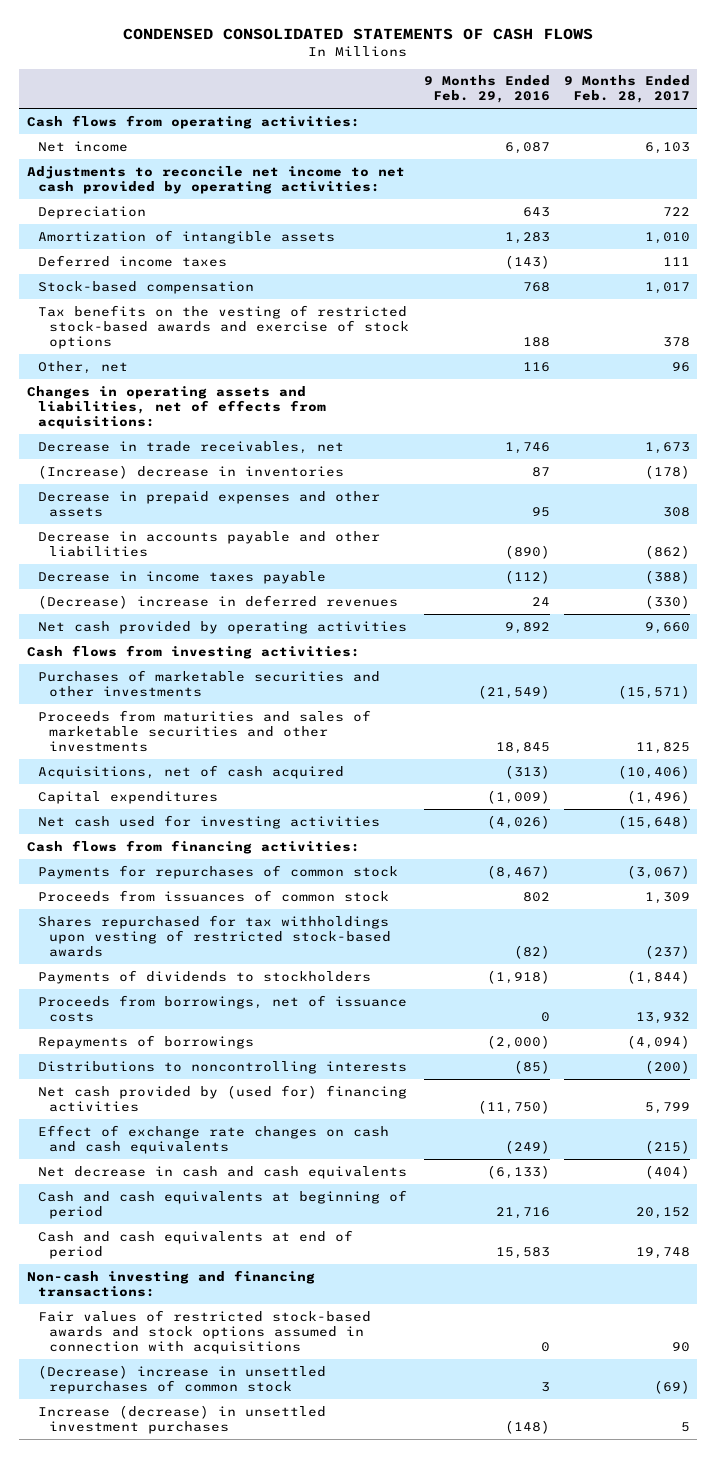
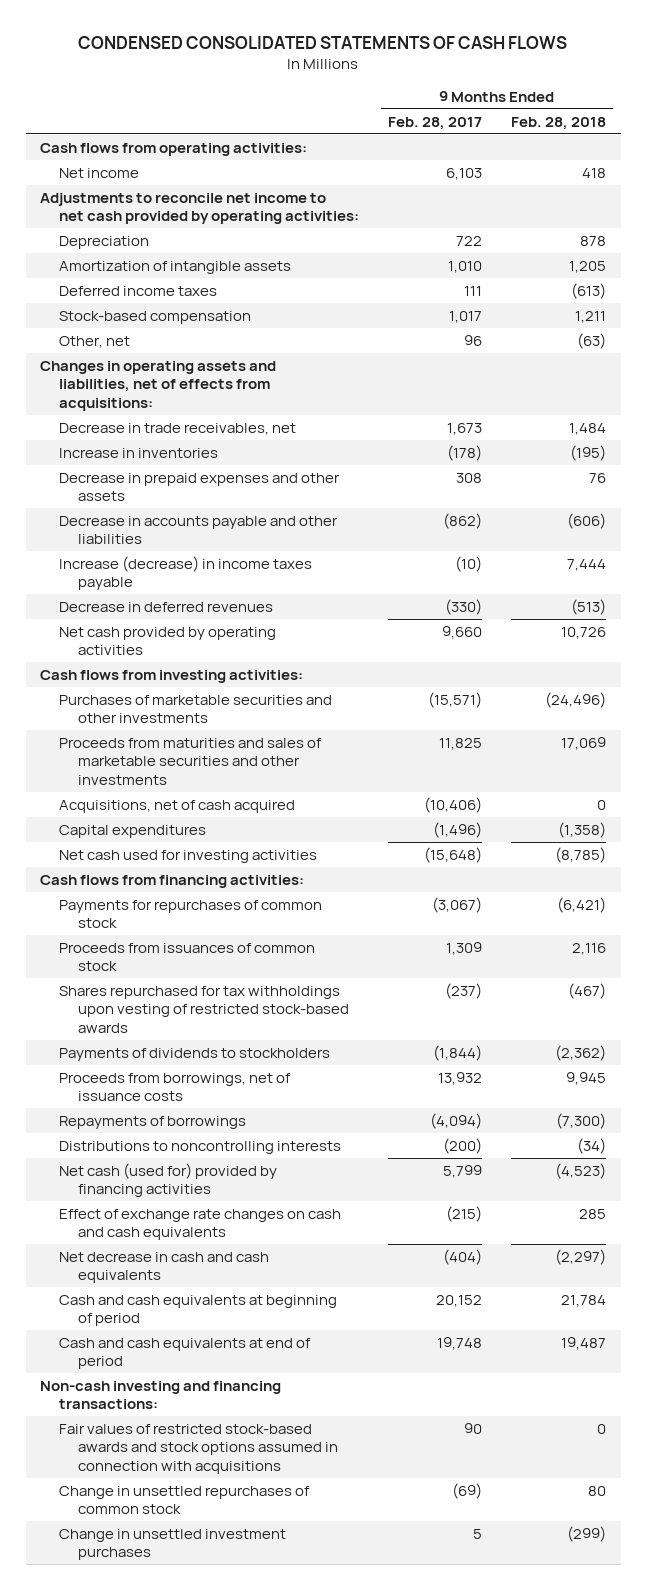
- | 9 Months Ended Feb. 29, 2016 | 9 Months Ended Feb. 28, 2017
+ | 9 Months Ended Feb. 28, 2017 | 9 Months Ended Feb. 28, 2018
- Tax benefits on the vesting of restricted stock-based awards and exercise of stock options | 188 | 378
- (Increase) decrease in inventories | 87 | (178)
+ Increase in inventories | (178) | (195)
- Decrease in income taxes payable | (112) | (388)
- (Decrease) increase in deferred revenues | 24 | (330)
+ Increase (decrease) in income taxes payable | (10) | 7,444
+ Decrease in deferred revenues | (330) | (513)
- Net cash provided by (used for) financing activities | (11,750) | 5,799
+ Net cash (used for) provided by financing activities | 5,799 | (4,523)
- (Decrease) increase in unsettled repurchases of common stock | 3 | (69)
- Increase (decrease) in unsettled investment purchases | (148) | 5
+ Change in unsettled repurchases of common stock | (69) | 80
+ Change in unsettled investment purchases | 5 | (299)

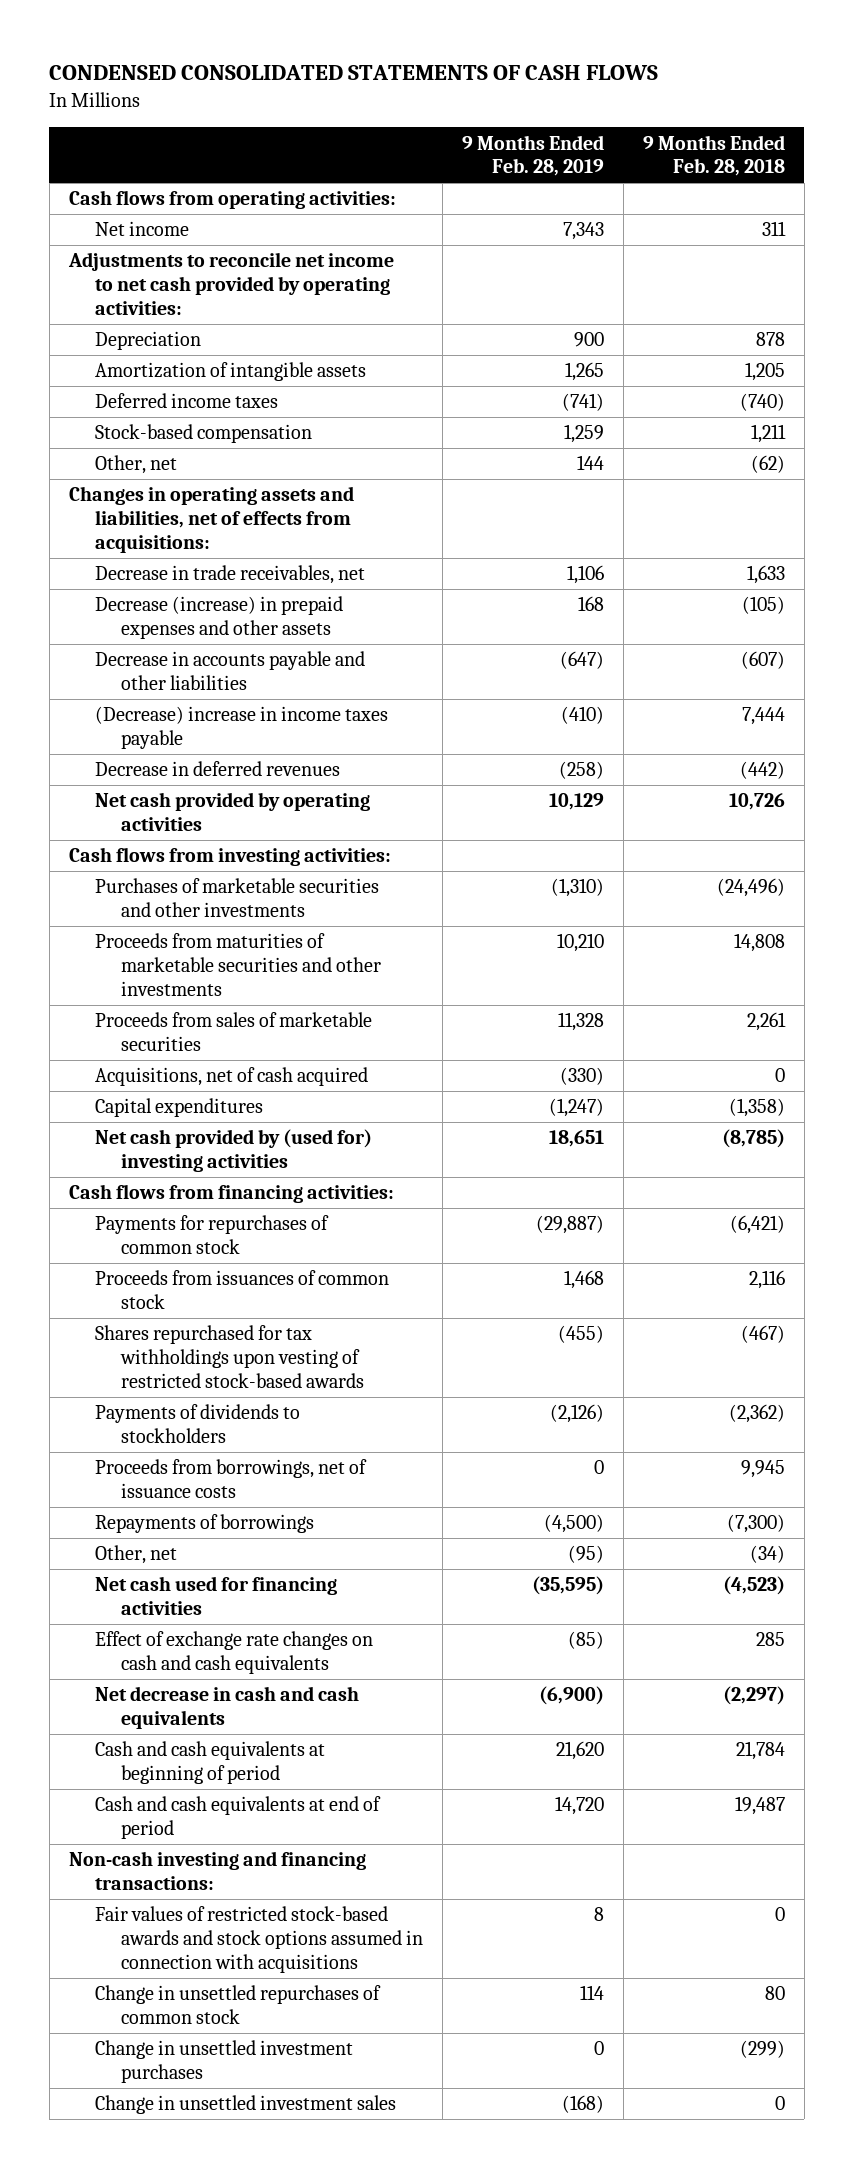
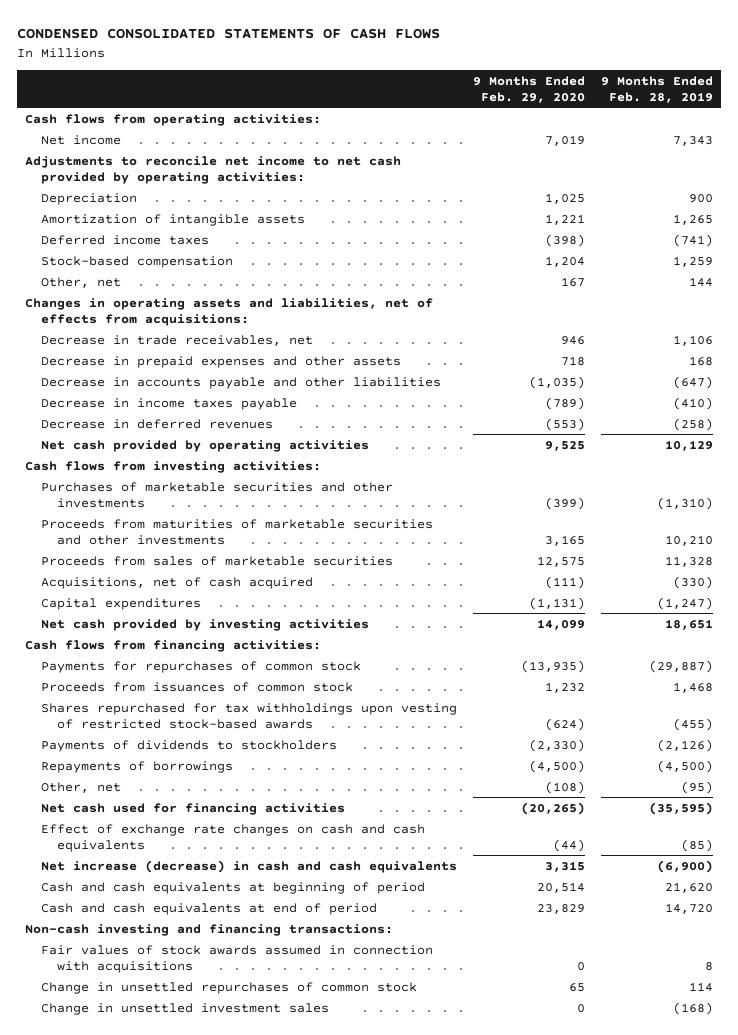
- | 9 Months Ended Feb. 28, 2019 | 9 Months Ended Feb. 28, 2018
+ | 9 Months Ended Feb. 29, 2020 | 9 Months Ended Feb. 28, 2019
- Decrease (increase) in prepaid expenses and other assets | 168 | (105)
+ Decrease in prepaid expenses and other assets | 718 | 168
- (Decrease) increase in income taxes payable | (410) | 7,444
+ Decrease in income taxes payable | (789) | (410)
- Net cash provided by (used for) investing activities | 18,651 | (8,785)
+ Net cash provided by investing activities | 14,099 | 18,651
- Proceeds from borrowings, net of issuance costs | 0 | 9,945
- Net decrease in cash and cash equivalents | (6,900) | (2,297)
+ Net increase (decrease) in cash and cash equivalents | 3,315 | (6,900)
- Fair values of restricted stock-based awards and stock options assumed in connection with acquisitions | 8 | 0
+ Fair values of stock awards assumed in connection with acquisitions | 0 | 8
- Change in unsettled investment purchases | 0 | (299)

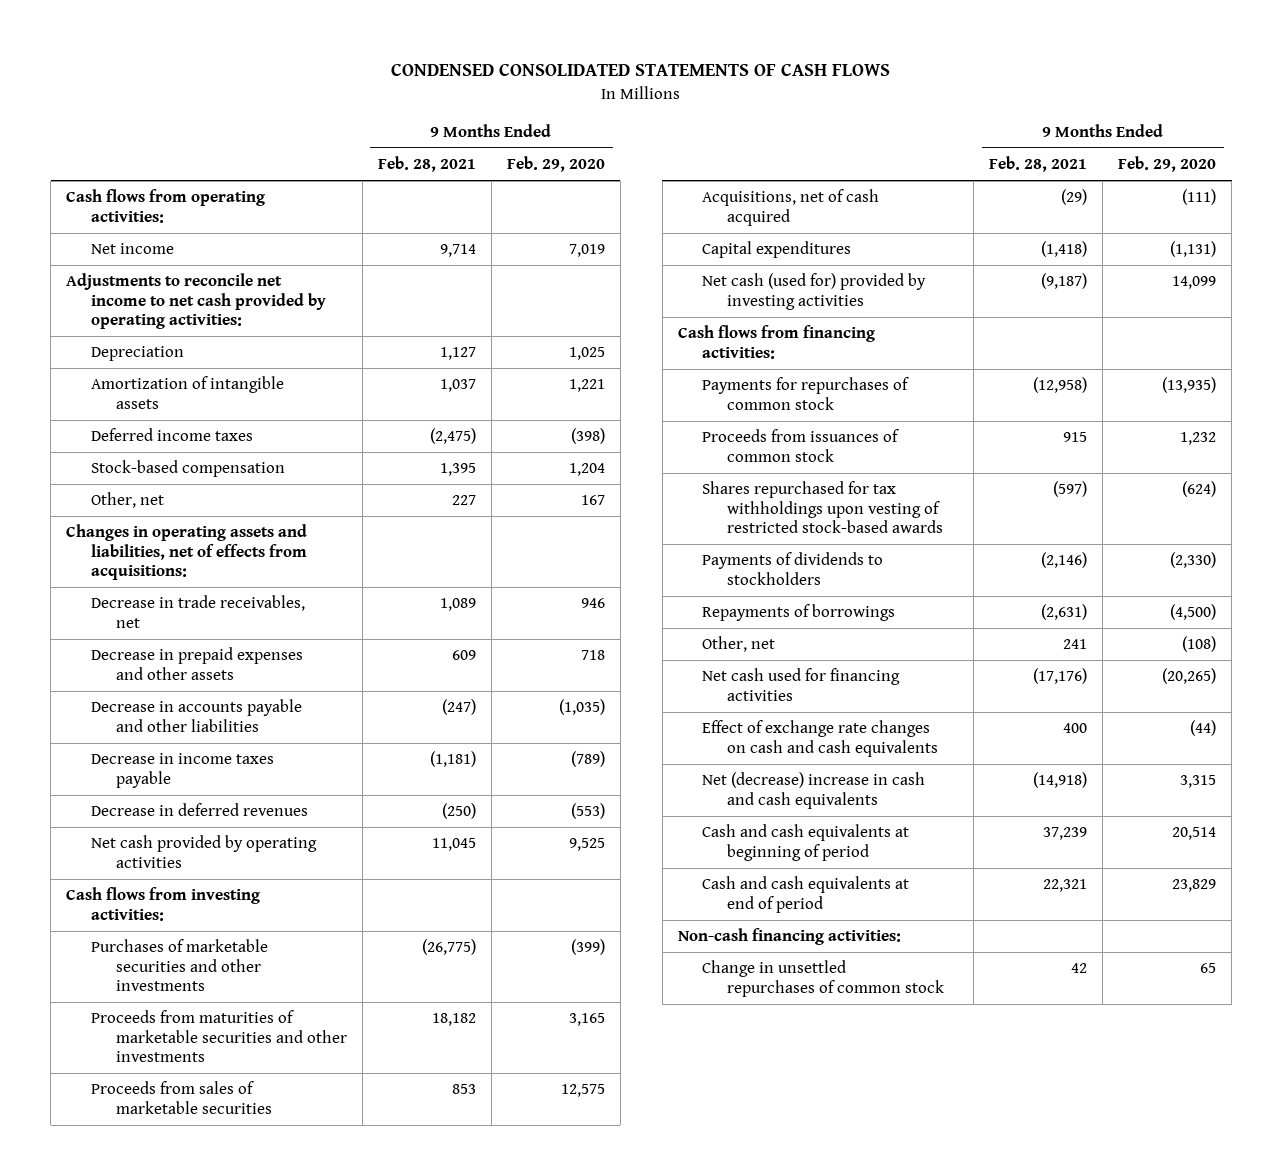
- | 9 Months Ended Feb. 29, 2020 | 9 Months Ended Feb. 28, 2019
+ | 9 Months Ended Feb. 28, 2021 | 9 Months Ended Feb. 29, 2020
- Net cash provided by investing activities | 14,099 | 18,651
+ Net cash (used for) provided by investing activities | (9,187) | 14,099
- Net increase (decrease) in cash and cash equivalents | 3,315 | (6,900)
+ Net (decrease) increase in cash and cash equivalents | (14,918) | 3,315
- Non-cash investing and financing transactions:
- Fair values of stock awards assumed in connection with acquisitions | 0 | 8
+ Non-cash financing activities:
- Change in unsettled investment sales | 0 | (168)

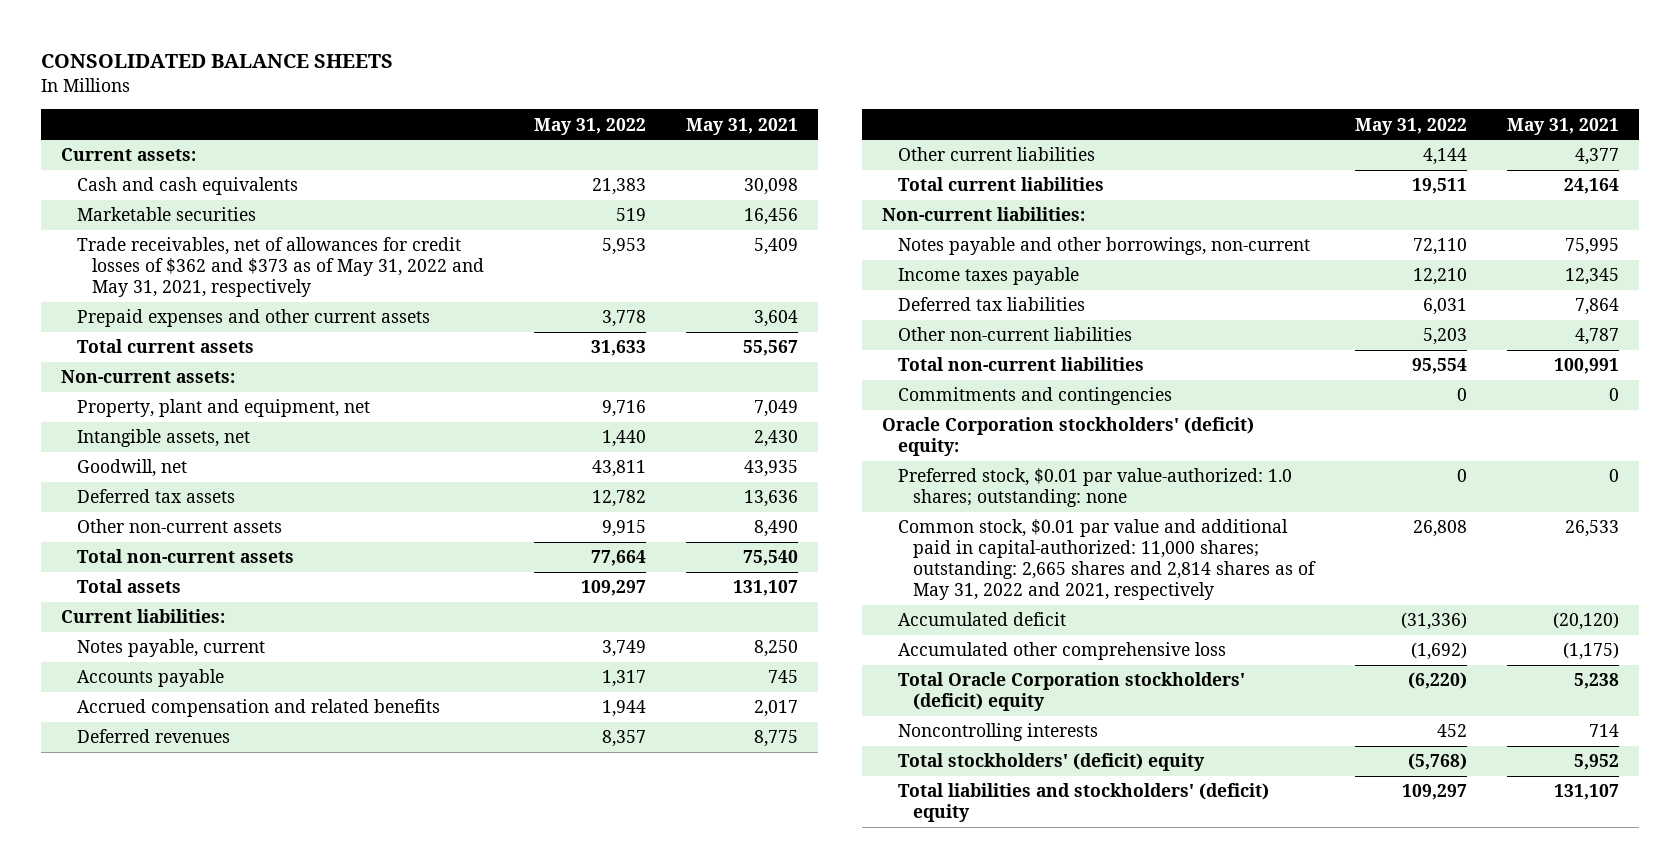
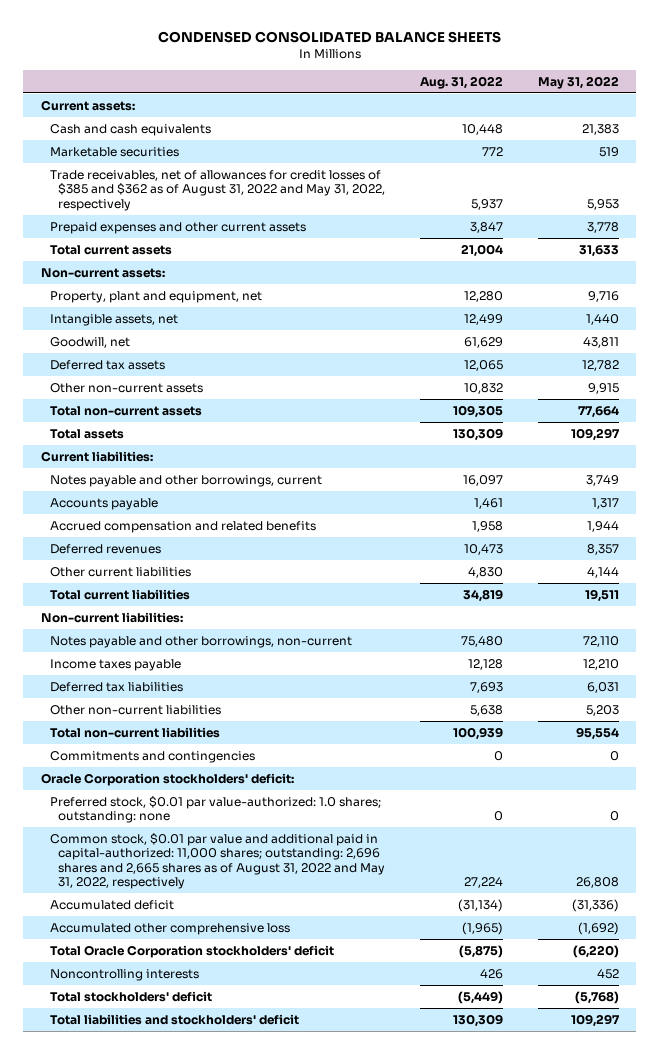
- CONSOLIDATED BALANCE SHEETS
+ CONDENSED CONSOLIDATED BALANCE SHEETS
- | May 31, 2022 | May 31, 2021
+ | Aug. 31, 2022 | May 31, 2022
- Trade receivables, net of allowances for credit losses of $362 and $373 as of May 31, 2022 and May 31, 2021, respectively | 5,953 | 5,409
+ Trade receivables, net of allowances for credit losses of $385 and $362 as of August 31, 2022 and May 31, 2022, respectively | 5,937 | 5,953
- Notes payable, current | 3,749 | 8,250
+ Notes payable and other borrowings, current | 16,097 | 3,749
- Oracle Corporation stockholders' (deficit) equity:
+ Oracle Corporation stockholders' deficit:
- Common stock, $0.01 par value and additional paid in capital-authorized: 11,000 shares; outstanding: 2,665 shares and 2,814 shares as of May 31, 2022 and 2021, respectively | 26,808 | 26,533
+ Common stock, $0.01 par value and additional paid in capital-authorized: 11,000 shares; outstanding: 2,696 shares and 2,665 shares as of August 31, 2022 and May 31, 2022, respectively | 27,224 | 26,808
- Total Oracle Corporation stockholders' (deficit) equity | (6,220) | 5,238
+ Total Oracle Corporation stockholders' deficit | (5,875) | (6,220)
- Total stockholders' (deficit) equity | (5,768) | 5,952
- Total liabilities and stockholders' (deficit) equity | 109,297 | 131,107
+ Total stockholders' deficit | (5,449) | (5,768)
+ Total liabilities and stockholders' deficit | 130,309 | 109,297

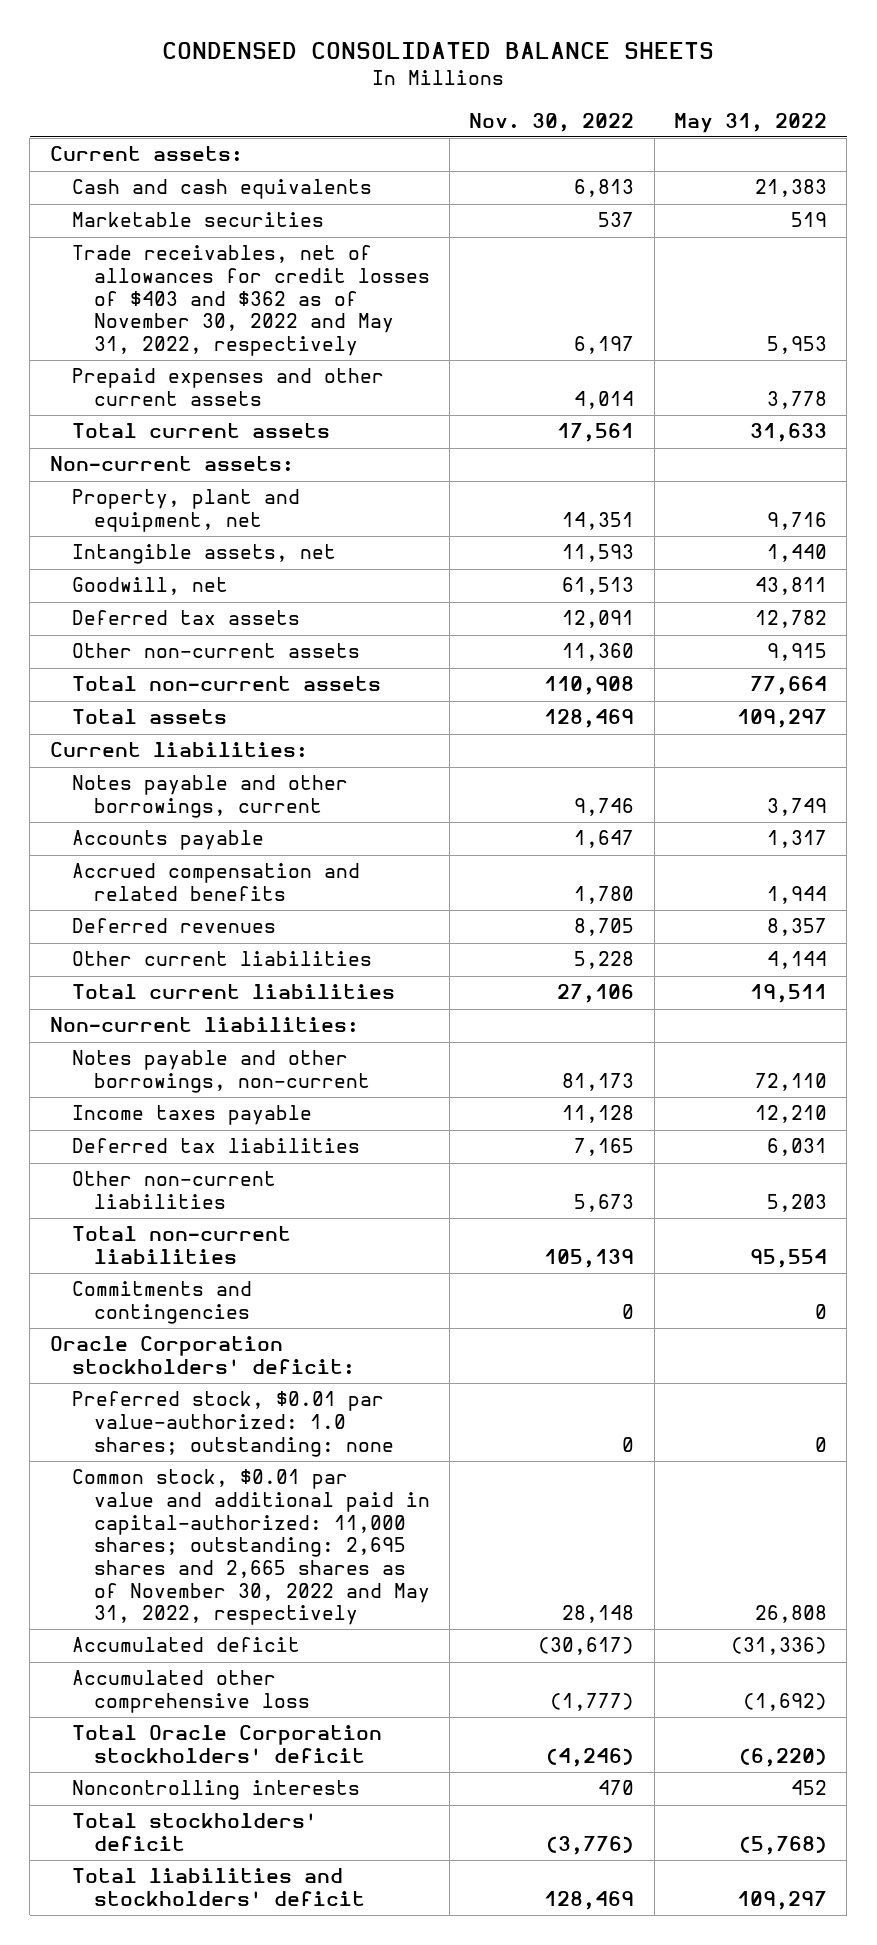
- | Aug. 31, 2022 | May 31, 2022
+ | Nov. 30, 2022 | May 31, 2022
- Trade receivables, net of allowances for credit losses of $385 and $362 as of August 31, 2022 and May 31, 2022, respectively | 5,937 | 5,953
+ Trade receivables, net of allowances for credit losses of $403 and $362 as of November 30, 2022 and May 31, 2022, respectively | 6,197 | 5,953
- Common stock, $0.01 par value and additional paid in capital-authorized: 11,000 shares; outstanding: 2,696 shares and 2,665 shares as of August 31, 2022 and May 31, 2022, respectively | 27,224 | 26,808
+ Common stock, $0.01 par value and additional paid in capital-authorized: 11,000 shares; outstanding: 2,695 shares and 2,665 shares as of November 30, 2022 and May 31, 2022, respectively | 28,148 | 26,808

